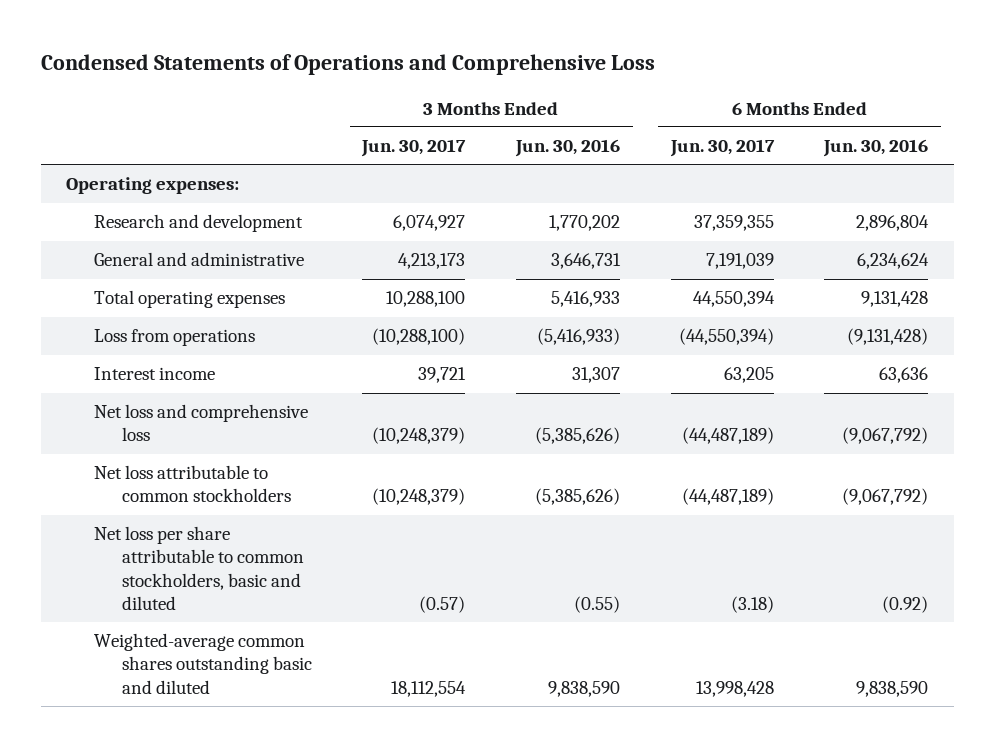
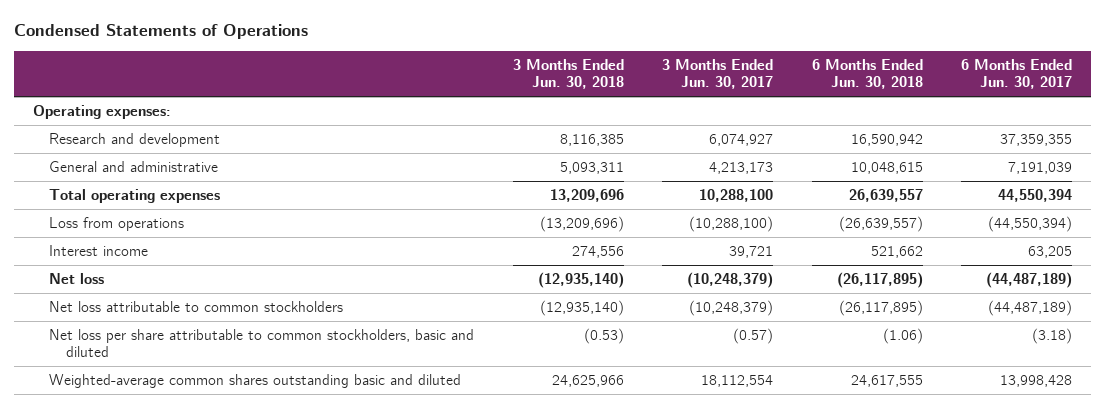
- Condensed Statements of Operations and Comprehensive Loss
+ Condensed Statements of Operations
- | 3 Months Ended Jun. 30, 2017 | 3 Months Ended Jun. 30, 2016 | 6 Months Ended Jun. 30, 2017 | 6 Months Ended Jun. 30, 2016
+ | 3 Months Ended Jun. 30, 2018 | 3 Months Ended Jun. 30, 2017 | 6 Months Ended Jun. 30, 2018 | 6 Months Ended Jun. 30, 2017
- Net loss and comprehensive loss | (10,248,379) | (5,385,626) | (44,487,189) | (9,067,792)
+ Net loss | (12,935,140) | (10,248,379) | (26,117,895) | (44,487,189)

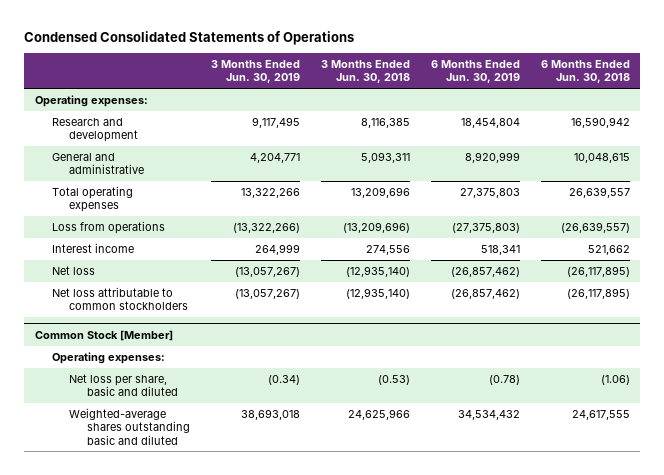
- Condensed Statements of Operations
+ Condensed Consolidated Statements of Operations
- | 3 Months Ended Jun. 30, 2018 | 3 Months Ended Jun. 30, 2017 | 6 Months Ended Jun. 30, 2018 | 6 Months Ended Jun. 30, 2017
+ | 3 Months Ended Jun. 30, 2019 | 3 Months Ended Jun. 30, 2018 | 6 Months Ended Jun. 30, 2019 | 6 Months Ended Jun. 30, 2018
- Net loss per share attributable to common stockholders, basic and diluted | (0.53) | (0.57) | (1.06) | (3.18)
- Weighted-average common shares outstanding basic and diluted | 24,625,966 | 18,112,554 | 24,617,555 | 13,998,428
+ Common Stock [Member]
+ Operating expenses:
+ Net loss per share, basic and diluted | (0.34) | (0.53) | (0.78) | (1.06)
+ Weighted-average shares outstanding basic and diluted | 38,693,018 | 24,625,966 | 34,534,432 | 24,617,555

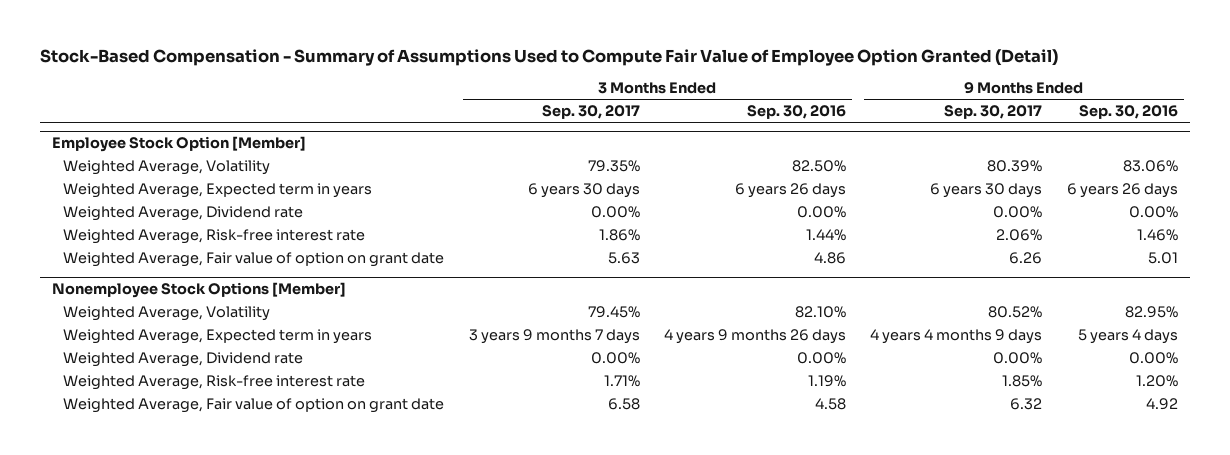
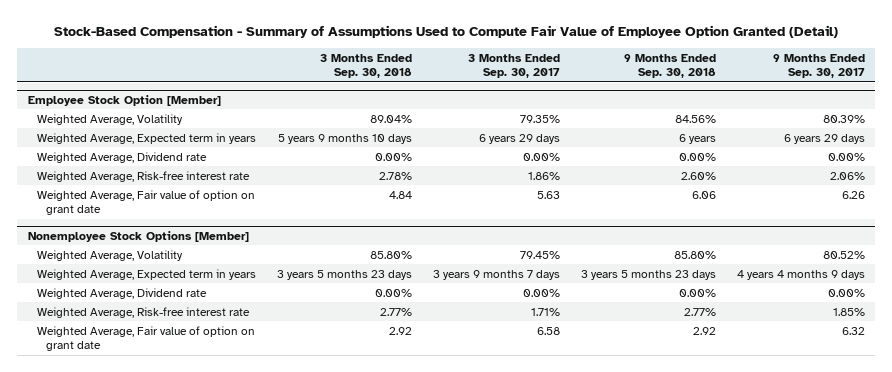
- | 3 Months Ended Sep. 30, 2017 | 3 Months Ended Sep. 30, 2016 | 9 Months Ended Sep. 30, 2017 | 9 Months Ended Sep. 30, 2016
+ | 3 Months Ended Sep. 30, 2018 | 3 Months Ended Sep. 30, 2017 | 9 Months Ended Sep. 30, 2018 | 9 Months Ended Sep. 30, 2017
@ Employee Stock Option [Member]
- Weighted Average, Expected term in years | 6 years 30 days | 6 years 26 days | 6 years 30 days | 6 years 26 days
+ Weighted Average, Expected term in years | 5 years 9 months 10 days | 6 years 29 days | 6 years | 6 years 29 days

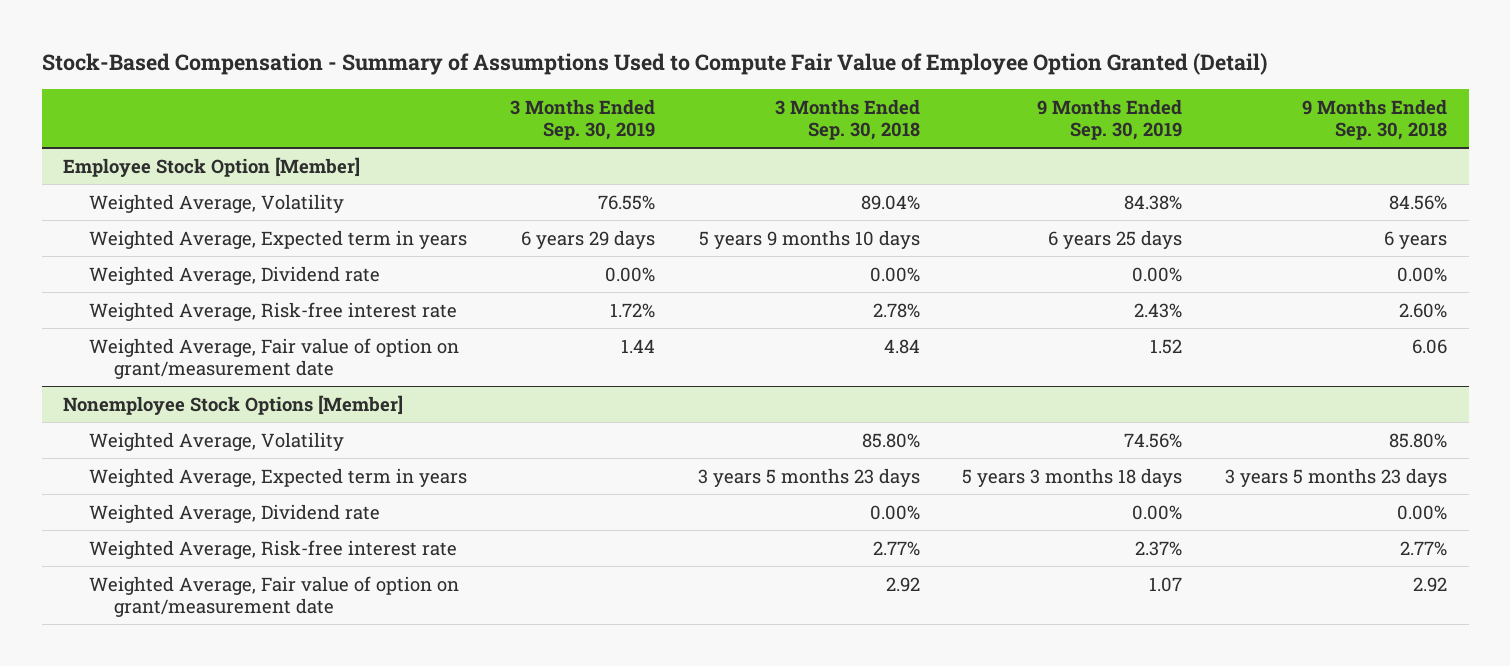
- | 3 Months Ended Sep. 30, 2018 | 3 Months Ended Sep. 30, 2017 | 9 Months Ended Sep. 30, 2018 | 9 Months Ended Sep. 30, 2017
+ | 3 Months Ended Sep. 30, 2019 | 3 Months Ended Sep. 30, 2018 | 9 Months Ended Sep. 30, 2019 | 9 Months Ended Sep. 30, 2018
@ Employee Stock Option [Member]
- Weighted Average, Fair value of option on grant date | 4.84 | 5.63 | 6.06 | 6.26
+ Weighted Average, Fair value of option on grant/measurement date | 1.44 | 4.84 | 1.52 | 6.06
@ Nonemployee Stock Options [Member]
- Weighted Average, Fair value of option on grant date | 2.92 | 6.58 | 2.92 | 6.32
+ Weighted Average, Fair value of option on grant/measurement date | | 2.92 | 1.07 | 2.92

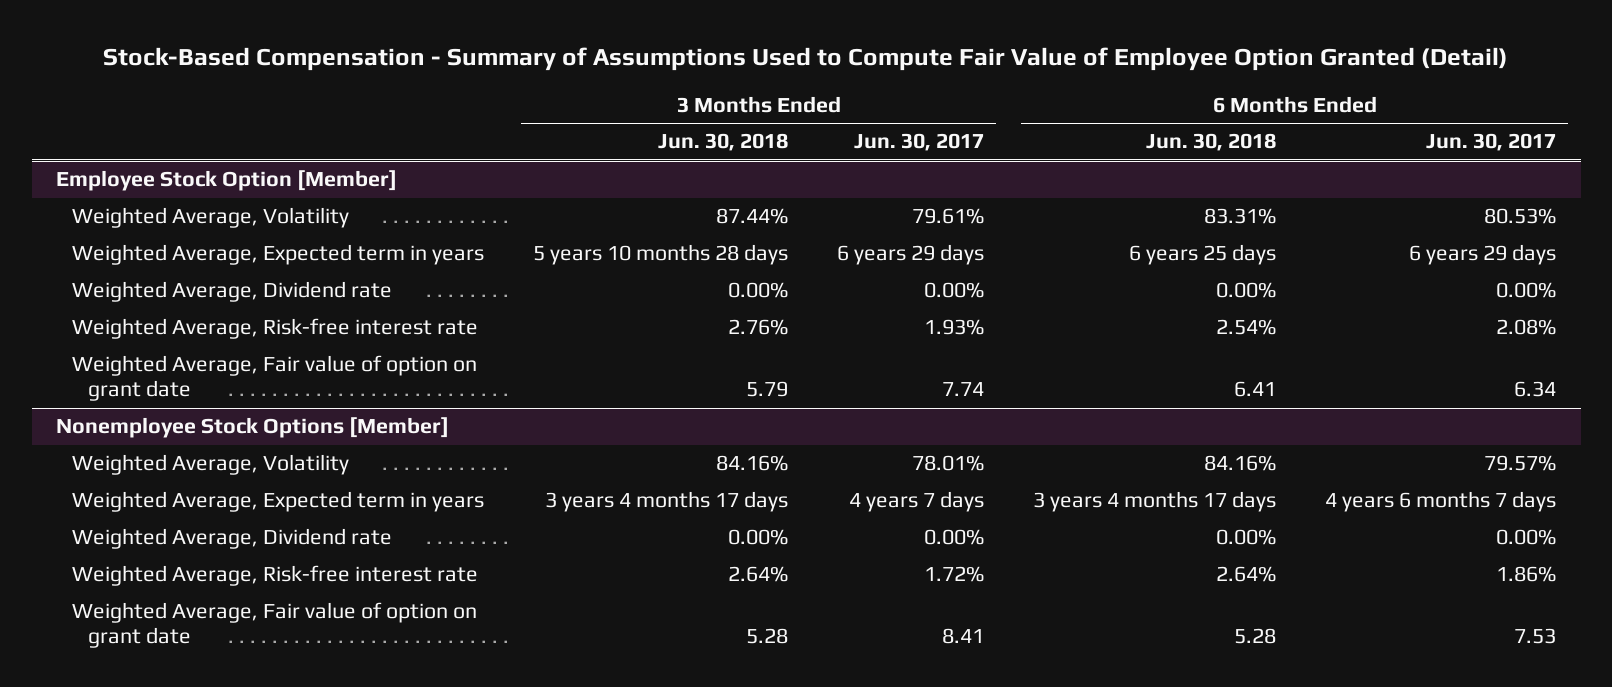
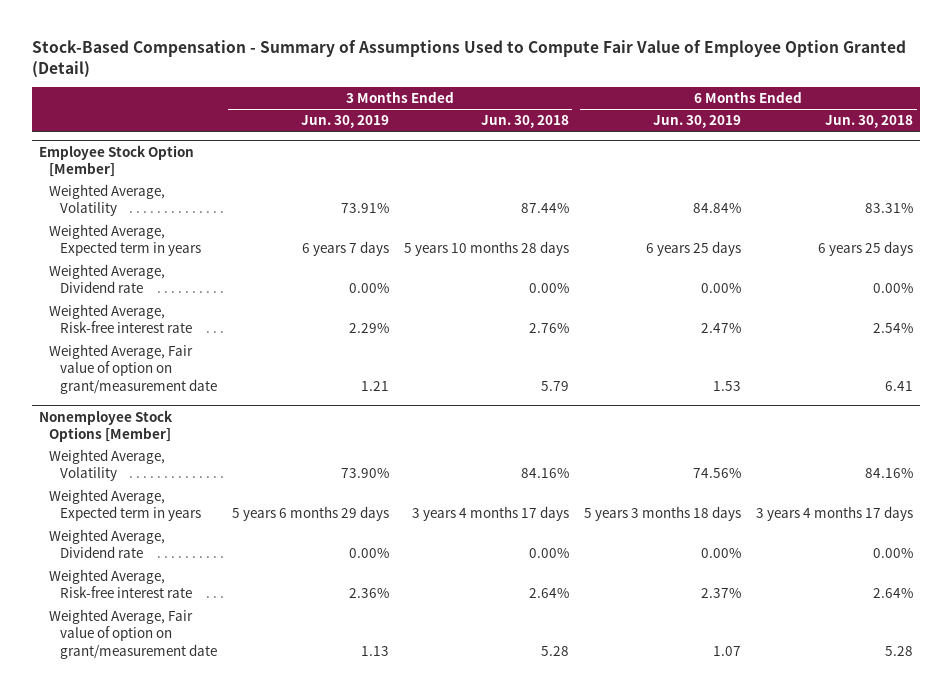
- | 3 Months Ended Jun. 30, 2018 | 3 Months Ended Jun. 30, 2017 | 6 Months Ended Jun. 30, 2018 | 6 Months Ended Jun. 30, 2017
+ | 3 Months Ended Jun. 30, 2019 | 3 Months Ended Jun. 30, 2018 | 6 Months Ended Jun. 30, 2019 | 6 Months Ended Jun. 30, 2018
@ Employee Stock Option [Member]
- Weighted Average, Fair value of option on grant date | 5.79 | 7.74 | 6.41 | 6.34
+ Weighted Average, Fair value of option on grant/measurement date | 1.21 | 5.79 | 1.53 | 6.41
@ Nonemployee Stock Options [Member]
- Weighted Average, Fair value of option on grant date | 5.28 | 8.41 | 5.28 | 7.53
+ Weighted Average, Fair value of option on grant/measurement date | 1.13 | 5.28 | 1.07 | 5.28

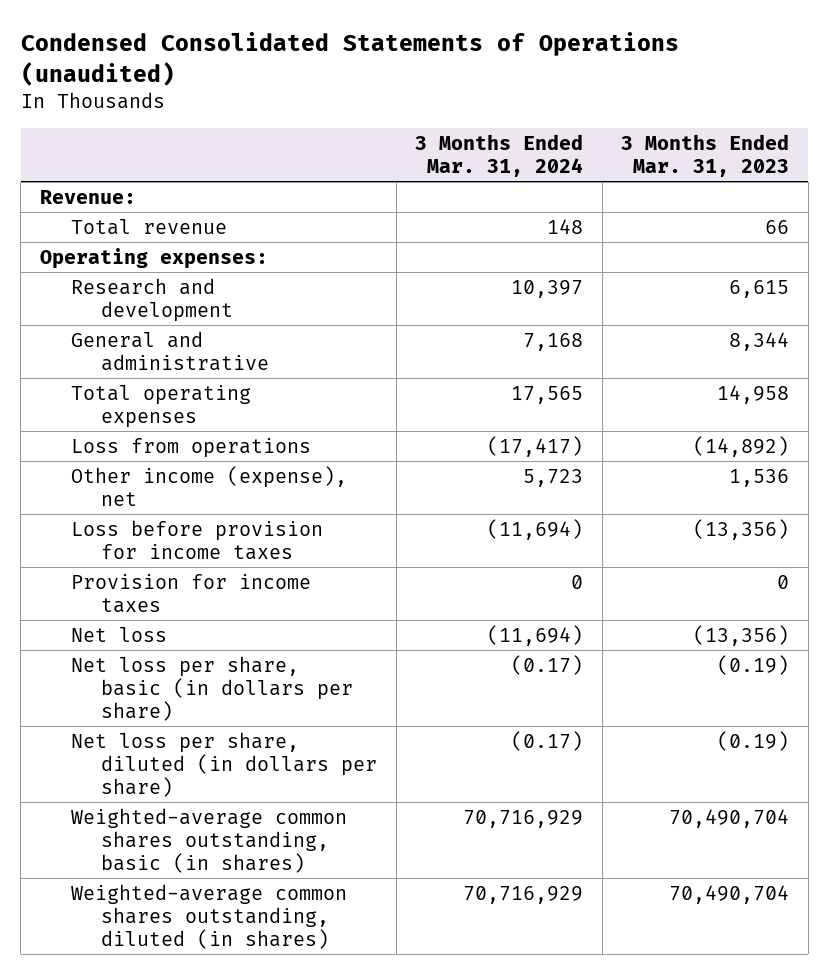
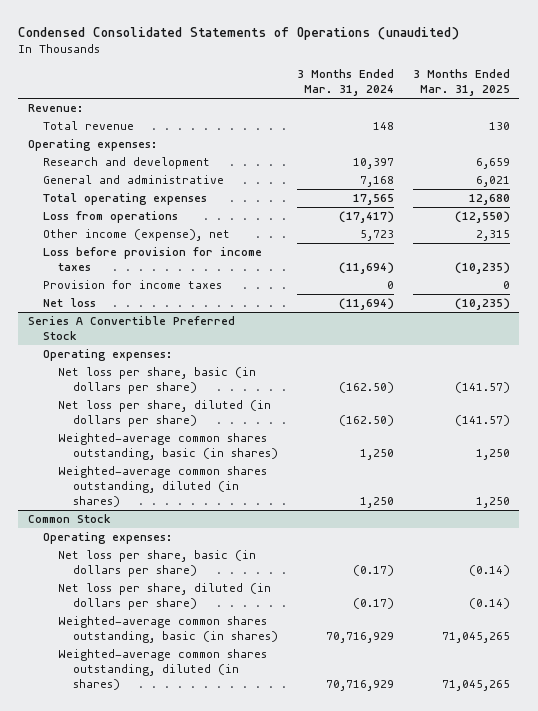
- | 3 Months Ended Mar. 31, 2024 | 3 Months Ended Mar. 31, 2023
+ | 3 Months Ended Mar. 31, 2024 | 3 Months Ended Mar. 31, 2025
+ Series A Convertible Preferred Stock
+ Operating expenses:
+ Net loss per share, basic (in dollars per share) | (162.50) | (141.57)
+ Net loss per share, diluted (in dollars per share) | (162.50) | (141.57)
+ Weighted-average common shares outstanding, basic (in shares) | 1,250 | 1,250
+ Weighted-average common shares outstanding, diluted (in shares) | 1,250 | 1,250
+ Common Stock
+ Operating expenses:

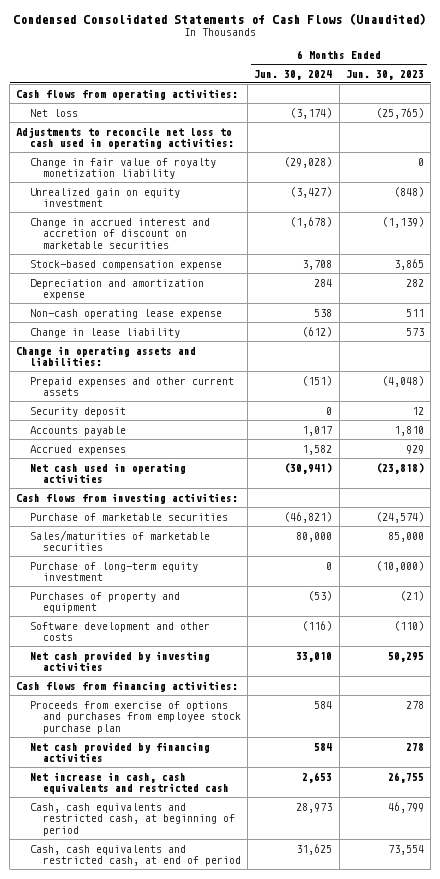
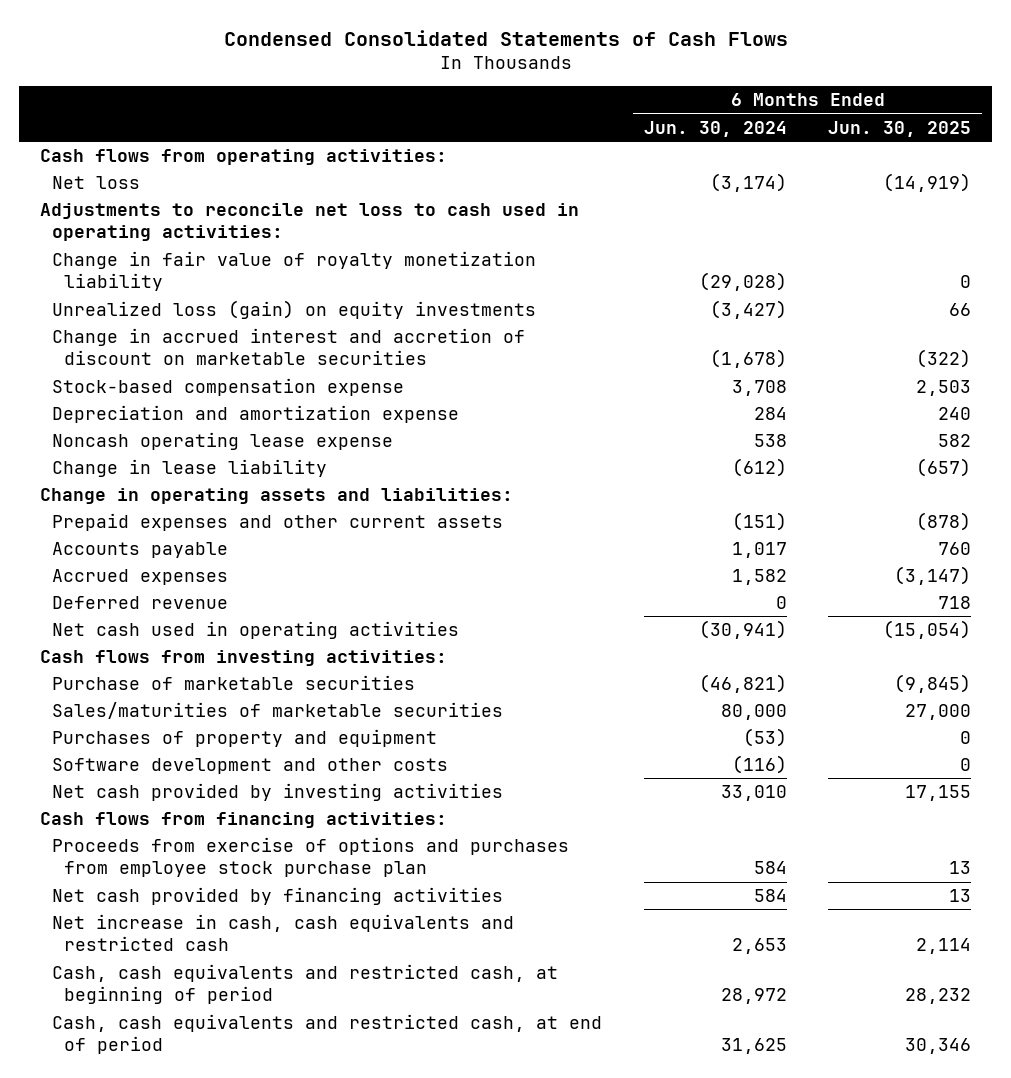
- Condensed Consolidated Statements of Cash Flows (Unaudited)
+ Condensed Consolidated Statements of Cash Flows
- | 6 Months Ended Jun. 30, 2024 | 6 Months Ended Jun. 30, 2023
+ | 6 Months Ended Jun. 30, 2024 | 6 Months Ended Jun. 30, 2025
- Unrealized gain on equity investment | (3,427) | (848)
+ Unrealized loss (gain) on equity investments | (3,427) | 66
- Non-cash operating lease expense | 538 | 511
+ Noncash operating lease expense | 538 | 582
- Security deposit | 0 | 12
+ Deferred revenue | 0 | 718
- Purchase of long-term equity investment | 0 | (10,000)
- Cash, cash equivalents and restricted cash, at beginning of period | 28,973 | 46,799
+ Cash, cash equivalents and restricted cash, at beginning of period | 28,972 | 28,232

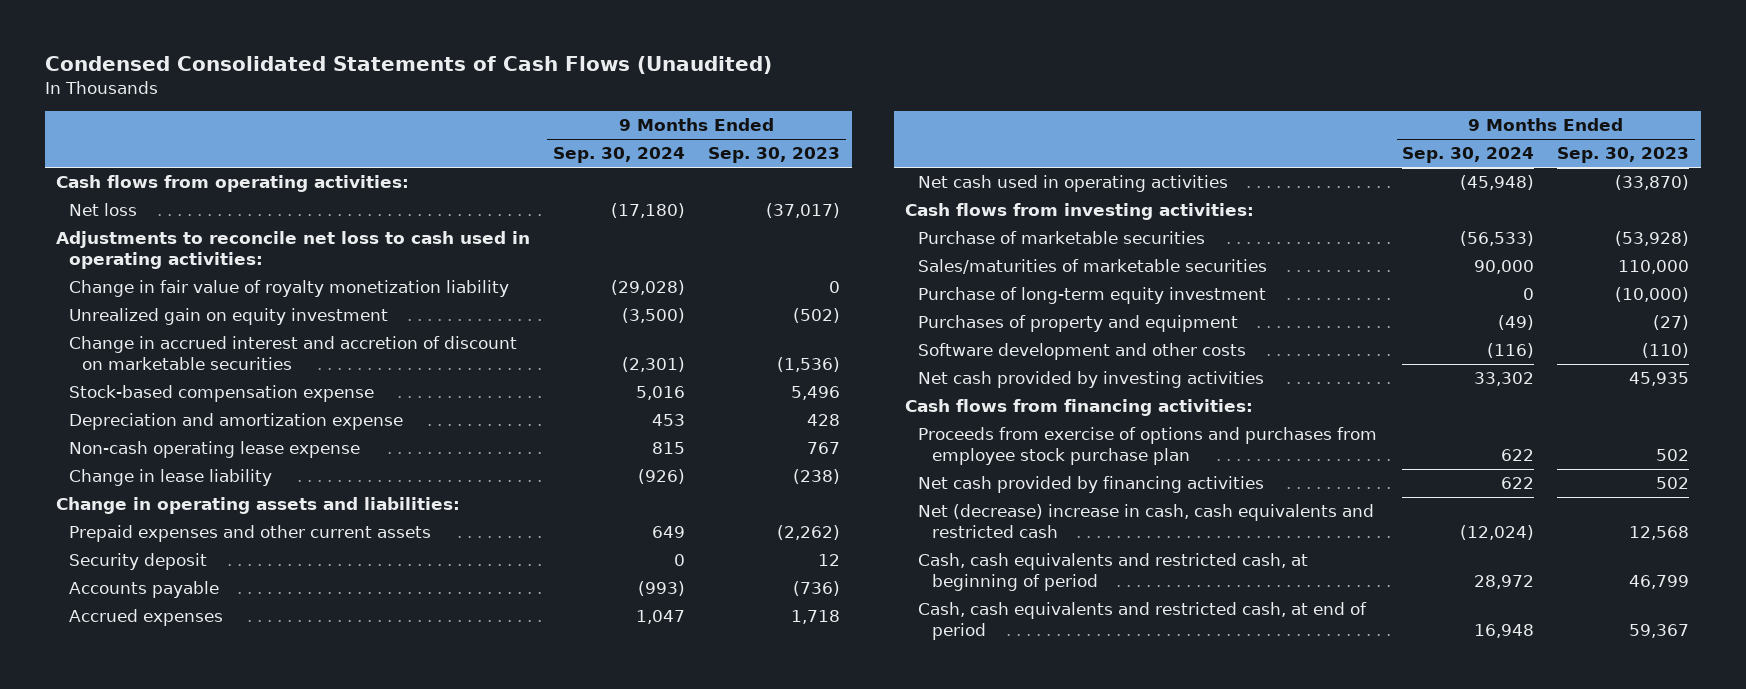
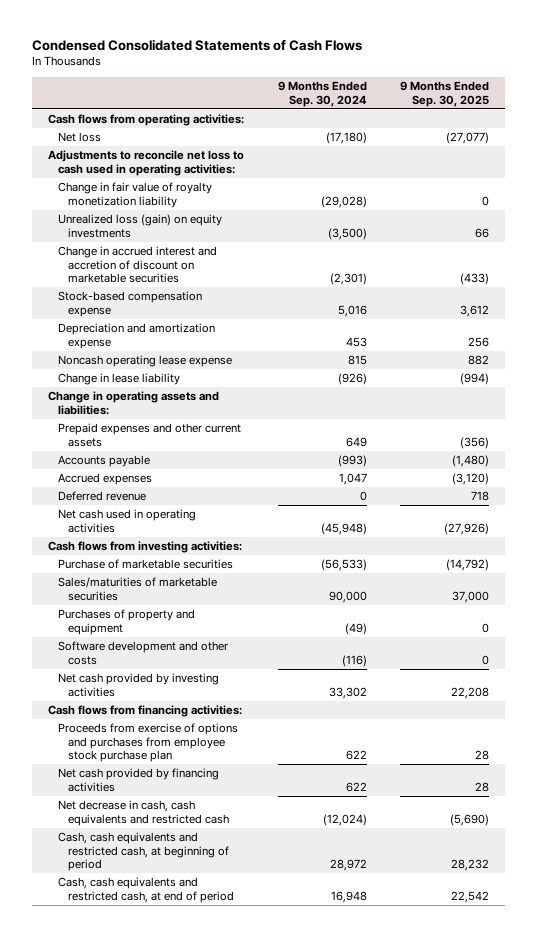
- Condensed Consolidated Statements of Cash Flows (Unaudited)
+ Condensed Consolidated Statements of Cash Flows
- | 9 Months Ended Sep. 30, 2024 | 9 Months Ended Sep. 30, 2023
+ | 9 Months Ended Sep. 30, 2024 | 9 Months Ended Sep. 30, 2025
- Unrealized gain on equity investment | (3,500) | (502)
+ Unrealized loss (gain) on equity investments | (3,500) | 66
- Non-cash operating lease expense | 815 | 767
+ Noncash operating lease expense | 815 | 882
- Security deposit | 0 | 12
+ Deferred revenue | 0 | 718
- Purchase of long-term equity investment | 0 | (10,000)
- Net (decrease) increase in cash, cash equivalents and restricted cash | (12,024) | 12,568
+ Net decrease in cash, cash equivalents and restricted cash | (12,024) | (5,690)

